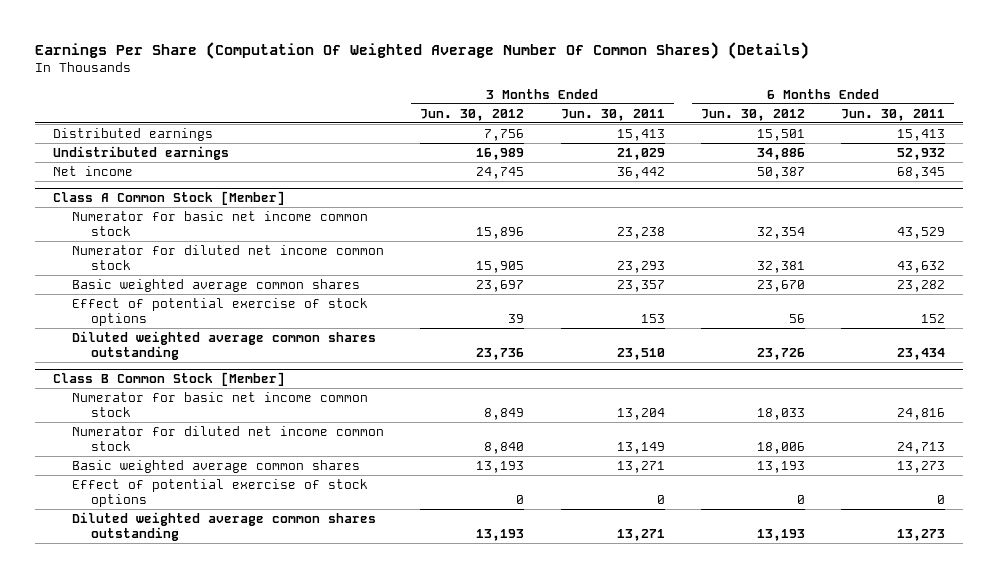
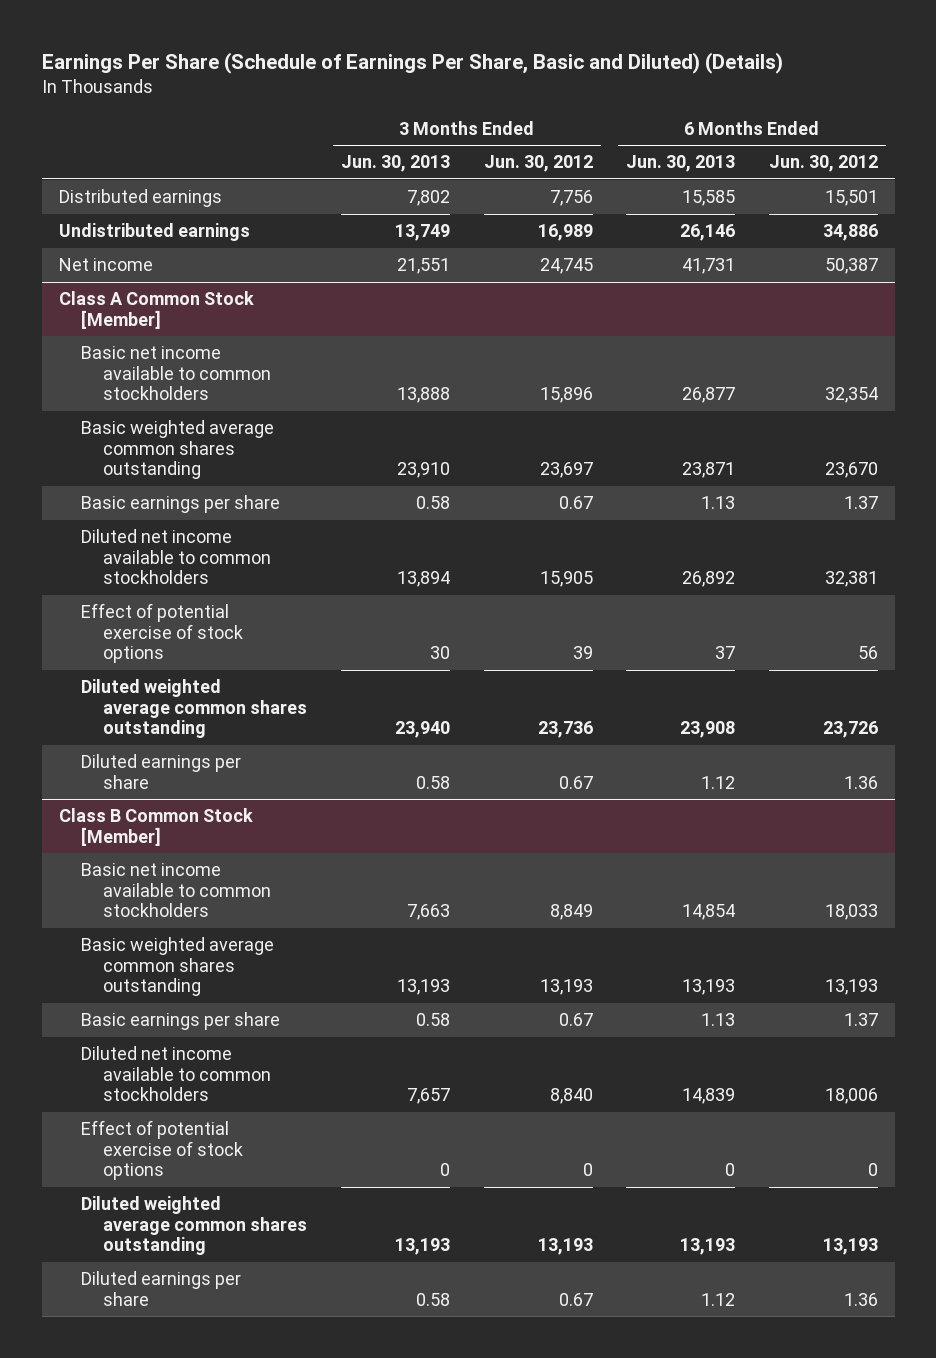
- Earnings Per Share (Computation Of Weighted Average Number Of Common Shares) (Details)
+ Earnings Per Share (Schedule of Earnings Per Share, Basic and Diluted) (Details)
- | 3 Months Ended Jun. 30, 2012 | 3 Months Ended Jun. 30, 2011 | 6 Months Ended Jun. 30, 2012 | 6 Months Ended Jun. 30, 2011
+ | 3 Months Ended Jun. 30, 2013 | 3 Months Ended Jun. 30, 2012 | 6 Months Ended Jun. 30, 2013 | 6 Months Ended Jun. 30, 2012
@ Class A Common Stock [Member]
- Numerator for basic net income common stock | 15,896 | 23,238 | 32,354 | 43,529
- Numerator for diluted net income common stock | 15,905 | 23,293 | 32,381 | 43,632
- Basic weighted average common shares | 23,697 | 23,357 | 23,670 | 23,282
+ Basic net income available to common stockholders | 13,888 | 15,896 | 26,877 | 32,354
+ Basic weighted average common shares outstanding | 23,910 | 23,697 | 23,871 | 23,670
+ Basic earnings per share | 0.58 | 0.67 | 1.13 | 1.37
+ Diluted net income available to common stockholders | 13,894 | 15,905 | 26,892 | 32,381
+ Diluted earnings per share | 0.58 | 0.67 | 1.12 | 1.36
@ Class B Common Stock [Member]
- Numerator for basic net income common stock | 8,849 | 13,204 | 18,033 | 24,816
- Numerator for diluted net income common stock | 8,840 | 13,149 | 18,006 | 24,713
- Basic weighted average common shares | 13,193 | 13,271 | 13,193 | 13,273
+ Basic net income available to common stockholders | 7,663 | 8,849 | 14,854 | 18,033
+ Basic weighted average common shares outstanding | 13,193 | 13,193 | 13,193 | 13,193
+ Basic earnings per share | 0.58 | 0.67 | 1.13 | 1.37
+ Diluted net income available to common stockholders | 7,657 | 8,840 | 14,839 | 18,006
+ Diluted earnings per share | 0.58 | 0.67 | 1.12 | 1.36

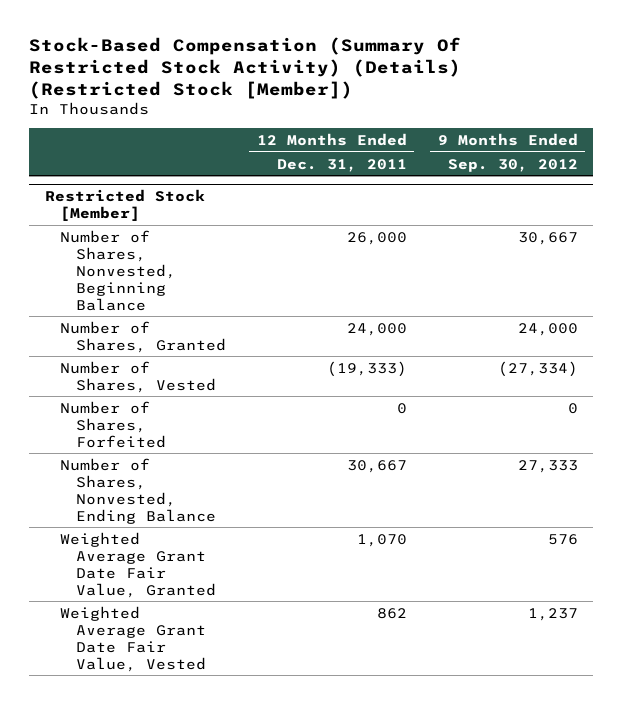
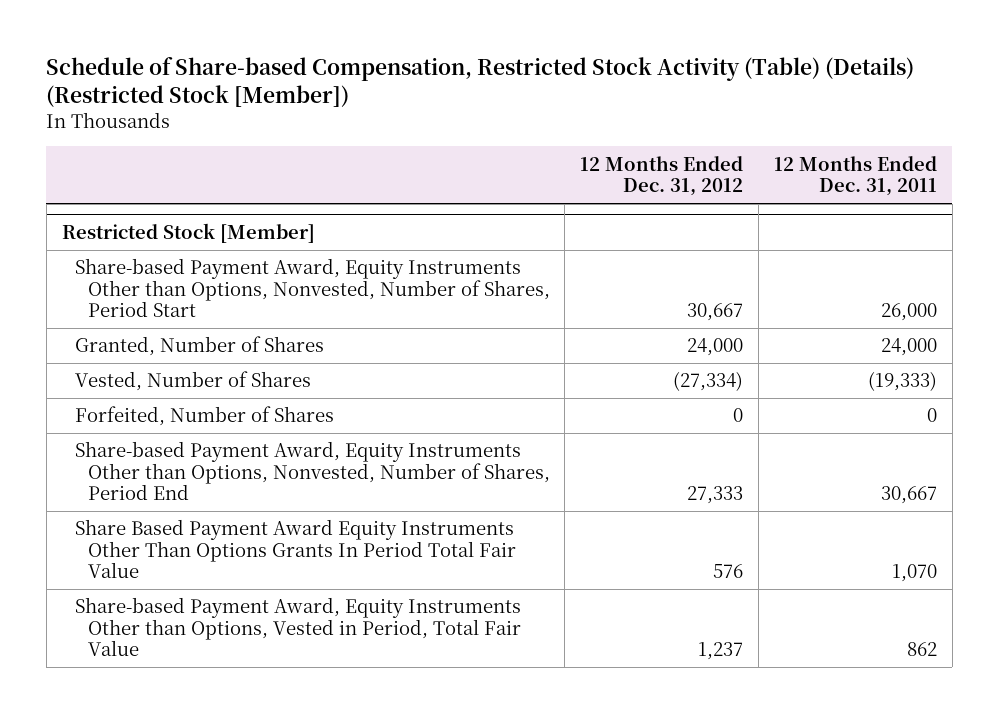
- Stock-Based Compensation (Summary Of Restricted Stock Activity) (Details) (Restricted Stock [Member])
+ Schedule of Share-based Compensation, Restricted Stock Activity (Table) (Details) (Restricted Stock [Member])
- | 12 Months Ended Dec. 31, 2011 | 9 Months Ended Sep. 30, 2012
+ | 12 Months Ended Dec. 31, 2012 | 12 Months Ended Dec. 31, 2011
@ Restricted Stock [Member]
- Number of Shares, Nonvested, Beginning Balance | 26,000 | 30,667
- Number of Shares, Granted | 24,000 | 24,000
- Number of Shares, Vested | (19,333) | (27,334)
- Number of Shares, Forfeited | 0 | 0
- Number of Shares, Nonvested, Ending Balance | 30,667 | 27,333
- Weighted Average Grant Date Fair Value, Granted | 1,070 | 576
- Weighted Average Grant Date Fair Value, Vested | 862 | 1,237
+ Share-based Payment Award, Equity Instruments Other than Options, Nonvested, Number of Shares, Period Start | 30,667 | 26,000
+ Granted, Number of Shares | 24,000 | 24,000
+ Vested, Number of Shares | (27,334) | (19,333)
+ Forfeited, Number of Shares | 0 | 0
+ Share-based Payment Award, Equity Instruments Other than Options, Nonvested, Number of Shares, Period End | 27,333 | 30,667
+ Share Based Payment Award Equity Instruments Other Than Options Grants In Period Total Fair Value | 576 | 1,070
+ Share-based Payment Award, Equity Instruments Other than Options, Vested in Period, Total Fair Value | 1,237 | 862

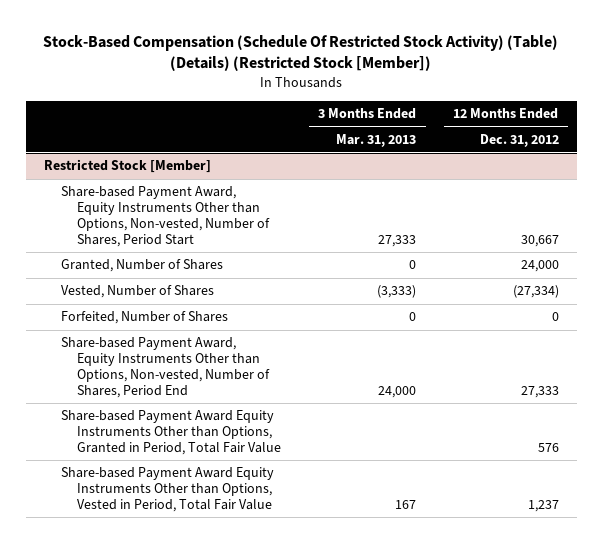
- Schedule of Share-based Compensation, Restricted Stock Activity (Table) (Details) (Restricted Stock [Member])
+ Stock-Based Compensation (Schedule Of Restricted Stock Activity) (Table) (Details) (Restricted Stock [Member])
- | 12 Months Ended Dec. 31, 2012 | 12 Months Ended Dec. 31, 2011
+ | 3 Months Ended Mar. 31, 2013 | 12 Months Ended Dec. 31, 2012
@ Restricted Stock [Member]
- Share-based Payment Award, Equity Instruments Other than Options, Nonvested, Number of Shares, Period Start | 30,667 | 26,000
+ Share-based Payment Award, Equity Instruments Other than Options, Non-vested, Number of Shares, Period Start | 27,333 | 30,667
- Share-based Payment Award, Equity Instruments Other than Options, Nonvested, Number of Shares, Period End | 27,333 | 30,667
- Share Based Payment Award Equity Instruments Other Than Options Grants In Period Total Fair Value | 576 | 1,070
- Share-based Payment Award, Equity Instruments Other than Options, Vested in Period, Total Fair Value | 1,237 | 862
+ Share-based Payment Award, Equity Instruments Other than Options, Non-vested, Number of Shares, Period End | 24,000 | 27,333
+ Share-based Payment Award Equity Instruments Other than Options, Granted in Period, Total Fair Value | | 576
+ Share-based Payment Award Equity Instruments Other than Options, Vested in Period, Total Fair Value | 167 | 1,237

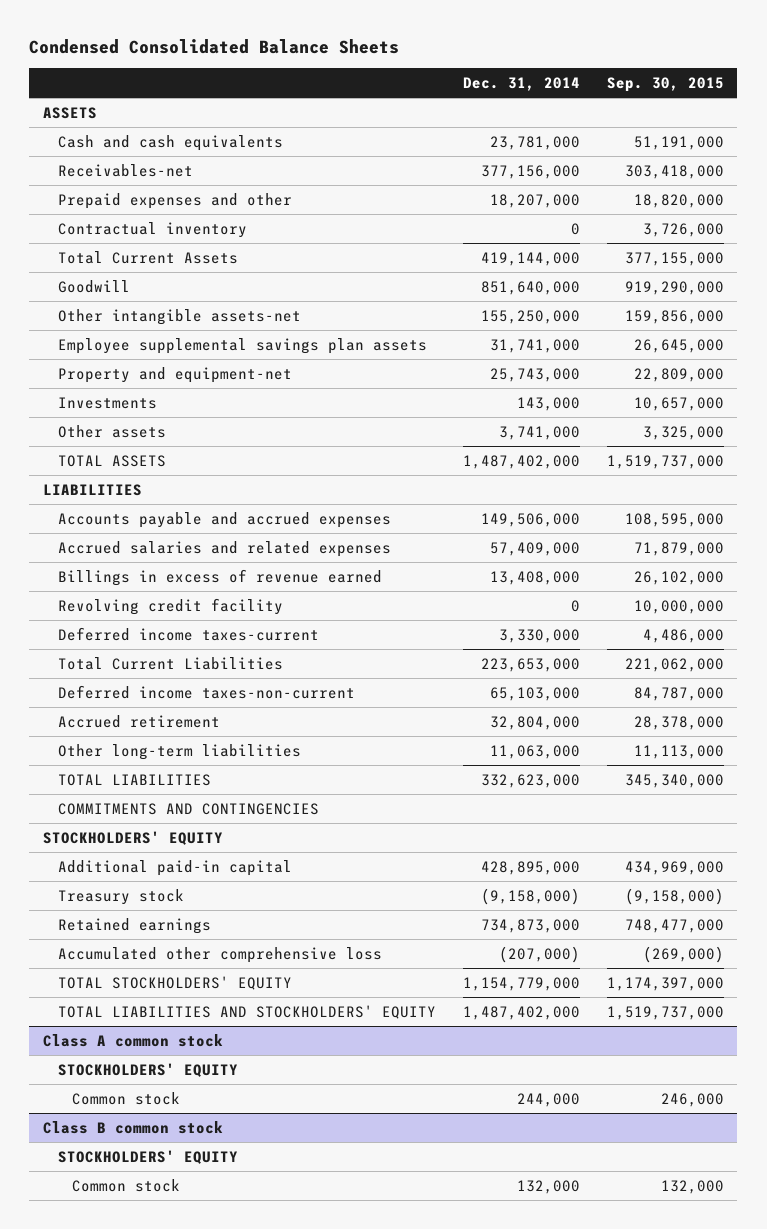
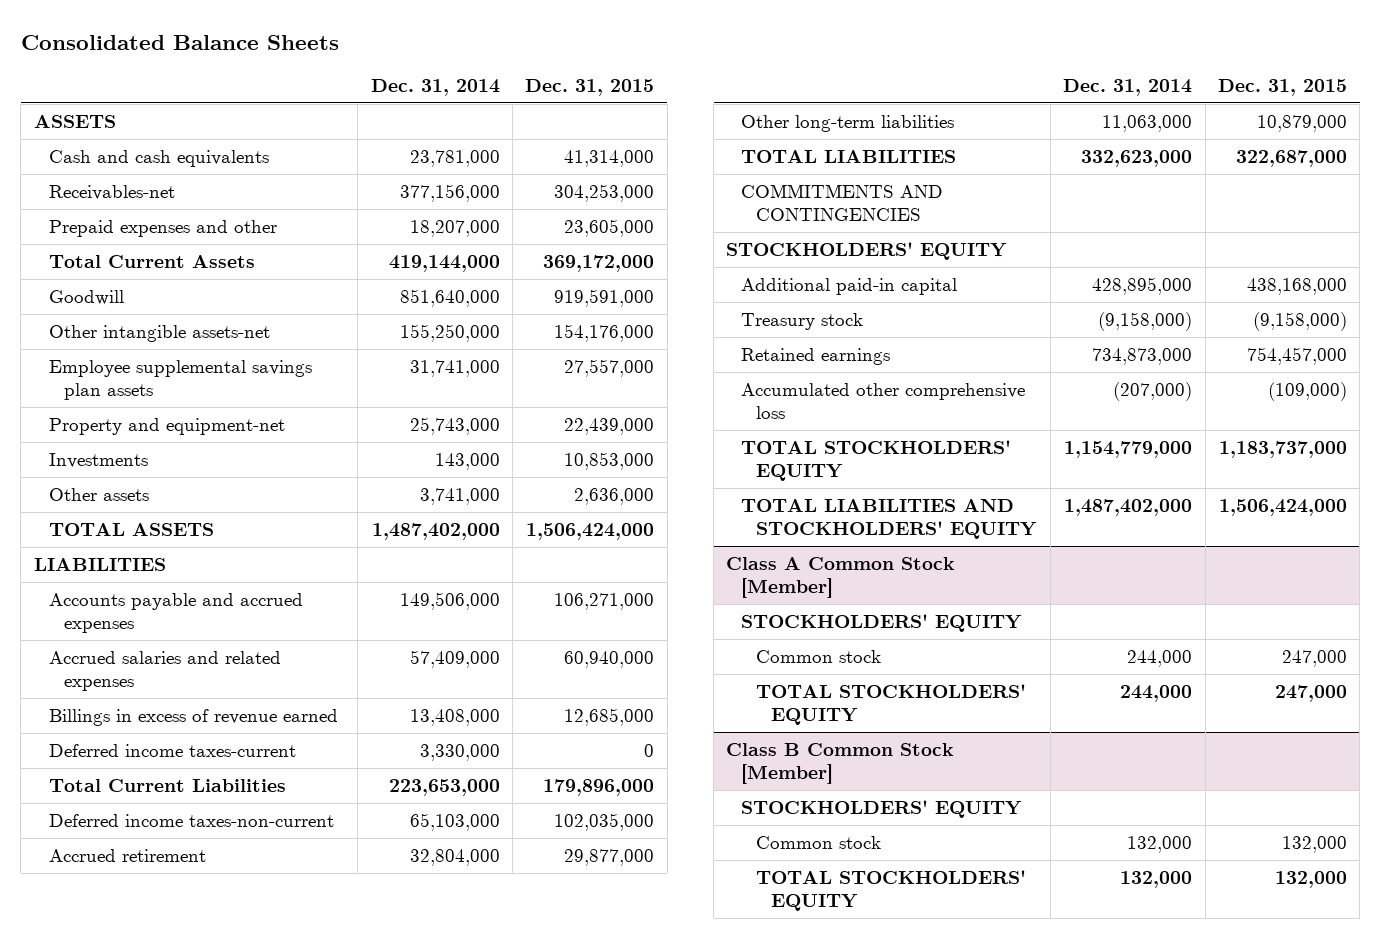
- Condensed Consolidated Balance Sheets
+ Consolidated Balance Sheets
- | Dec. 31, 2014 | Sep. 30, 2015
+ | Dec. 31, 2014 | Dec. 31, 2015
- Contractual inventory | 0 | 3,726,000
- Revolving credit facility | 0 | 10,000,000
- Class A common stock
+ Class A Common Stock [Member]
- Class B common stock
+ TOTAL STOCKHOLDERS' EQUITY | 244,000 | 247,000
+ Class B Common Stock [Member]
+ TOTAL STOCKHOLDERS' EQUITY | 132,000 | 132,000

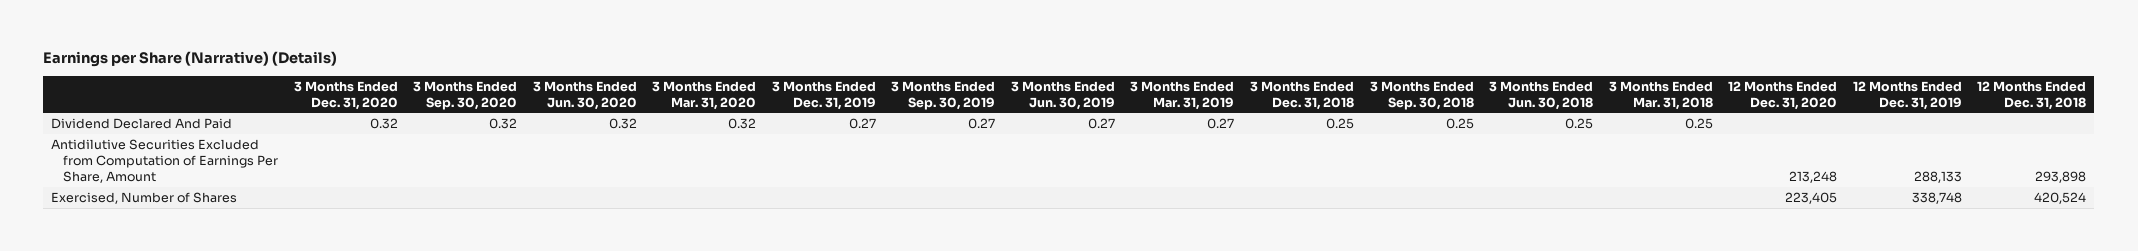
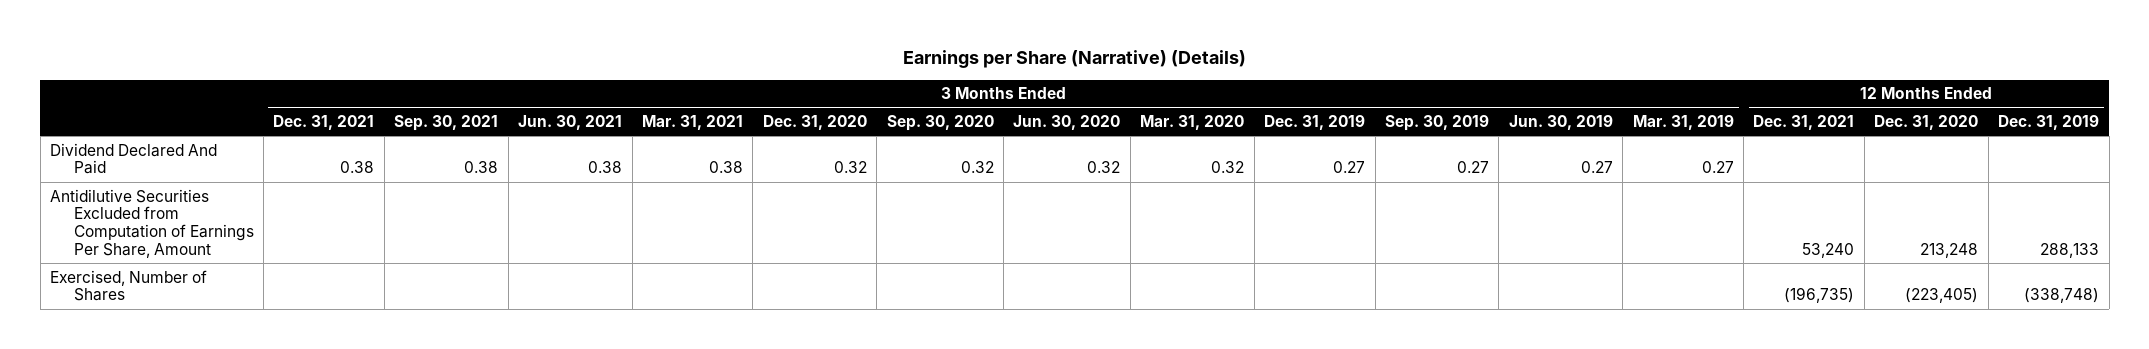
- | 3 Months Ended Dec. 31, 2020 | 3 Months Ended Sep. 30, 2020 | 3 Months Ended Jun. 30, 2020 | 3 Months Ended Mar. 31, 2020 | 3 Months Ended Dec. 31, 2019 | 3 Months Ended Sep. 30, 2019 | 3 Months Ended Jun. 30, 2019 | 3 Months Ended Mar. 31, 2019 | 3 Months Ended Dec. 31, 2018 | 3 Months Ended Sep. 30, 2018 | 3 Months Ended Jun. 30, 2018 | 3 Months Ended Mar. 31, 2018 | 12 Months Ended Dec. 31, 2020 | 12 Months Ended Dec. 31, 2019 | 12 Months Ended Dec. 31, 2018
+ | 3 Months Ended Dec. 31, 2021 | 3 Months Ended Sep. 30, 2021 | 3 Months Ended Jun. 30, 2021 | 3 Months Ended Mar. 31, 2021 | 3 Months Ended Dec. 31, 2020 | 3 Months Ended Sep. 30, 2020 | 3 Months Ended Jun. 30, 2020 | 3 Months Ended Mar. 31, 2020 | 3 Months Ended Dec. 31, 2019 | 3 Months Ended Sep. 30, 2019 | 3 Months Ended Jun. 30, 2019 | 3 Months Ended Mar. 31, 2019 | 12 Months Ended Dec. 31, 2021 | 12 Months Ended Dec. 31, 2020 | 12 Months Ended Dec. 31, 2019
- Exercised, Number of Shares | | | | | | | | | | | | | 223,405 | 338,748 | 420,524
+ Exercised, Number of Shares | | | | | | | | | | | | | (196,735) | (223,405) | (338,748)

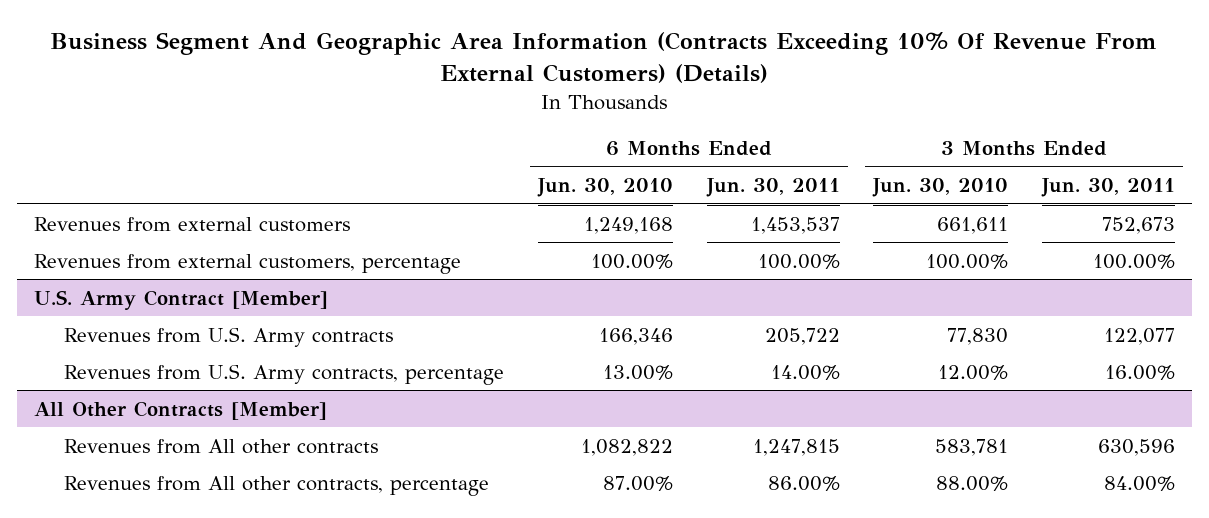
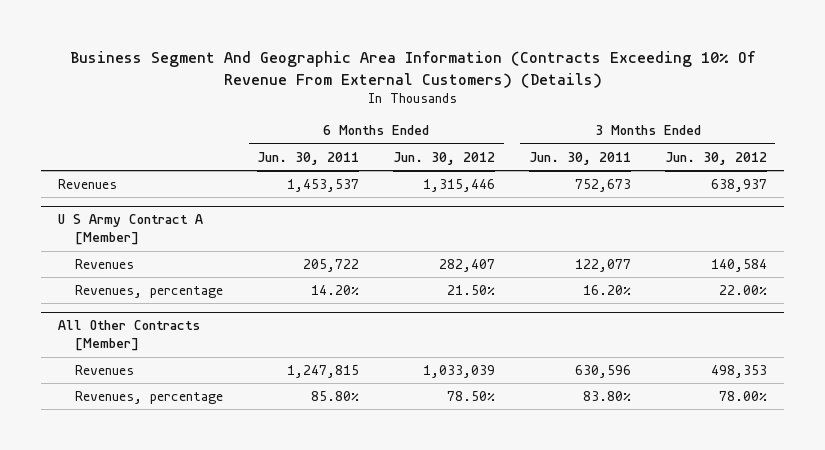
- | 6 Months Ended Jun. 30, 2010 | 6 Months Ended Jun. 30, 2011 | 3 Months Ended Jun. 30, 2010 | 3 Months Ended Jun. 30, 2011
+ | 6 Months Ended Jun. 30, 2011 | 6 Months Ended Jun. 30, 2012 | 3 Months Ended Jun. 30, 2011 | 3 Months Ended Jun. 30, 2012
- Revenues from external customers | 1,249,168 | 1,453,537 | 661,611 | 752,673
- Revenues from external customers, percentage | 100.00% | 100.00% | 100.00% | 100.00%
- U.S. Army Contract [Member]
- Revenues from U.S. Army contracts | 166,346 | 205,722 | 77,830 | 122,077
- Revenues from U.S. Army contracts, percentage | 13.00% | 14.00% | 12.00% | 16.00%
+ Revenues | 1,453,537 | 1,315,446 | 752,673 | 638,937
+ U S Army Contract A [Member]
+ Revenues | 205,722 | 282,407 | 122,077 | 140,584
+ Revenues, percentage | 14.20% | 21.50% | 16.20% | 22.00%
@ All Other Contracts [Member]
- Revenues from All other contracts | 1,082,822 | 1,247,815 | 583,781 | 630,596
- Revenues from All other contracts, percentage | 87.00% | 86.00% | 88.00% | 84.00%
+ Revenues | 1,247,815 | 1,033,039 | 630,596 | 498,353
+ Revenues, percentage | 85.80% | 78.50% | 83.80% | 78.00%

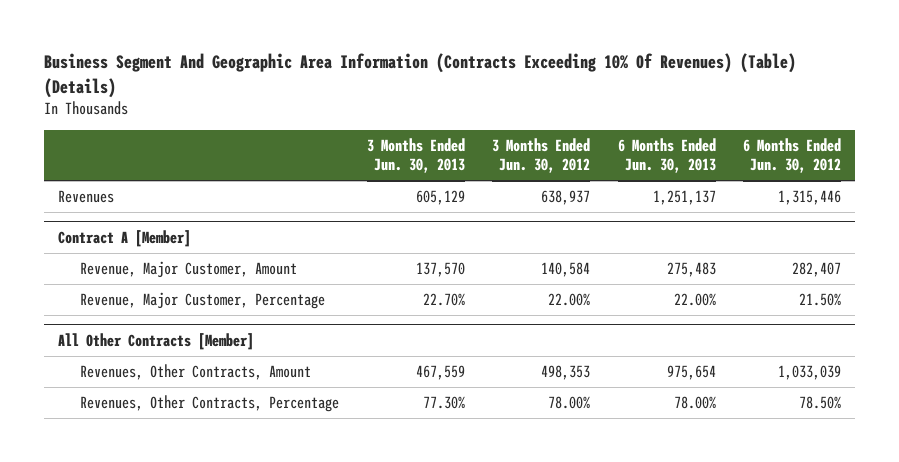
- Business Segment And Geographic Area Information (Contracts Exceeding 10% Of Revenue From External Customers) (Details)
+ Business Segment And Geographic Area Information (Contracts Exceeding 10% Of Revenues) (Table) (Details)
- | 6 Months Ended Jun. 30, 2011 | 6 Months Ended Jun. 30, 2012 | 3 Months Ended Jun. 30, 2011 | 3 Months Ended Jun. 30, 2012
+ | 3 Months Ended Jun. 30, 2013 | 3 Months Ended Jun. 30, 2012 | 6 Months Ended Jun. 30, 2013 | 6 Months Ended Jun. 30, 2012
- U S Army Contract A [Member]
- Revenues | 205,722 | 282,407 | 122,077 | 140,584
- Revenues, percentage | 14.20% | 21.50% | 16.20% | 22.00%
+ Contract A [Member]
+ Revenue, Major Customer, Amount | 137,570 | 140,584 | 275,483 | 282,407
+ Revenue, Major Customer, Percentage | 22.70% | 22.00% | 22.00% | 21.50%
@ All Other Contracts [Member]
- Revenues | 1,247,815 | 1,033,039 | 630,596 | 498,353
- Revenues, percentage | 85.80% | 78.50% | 83.80% | 78.00%
+ Revenues, Other Contracts, Amount | 467,559 | 498,353 | 975,654 | 1,033,039
+ Revenues, Other Contracts, Percentage | 77.30% | 78.00% | 78.00% | 78.50%

